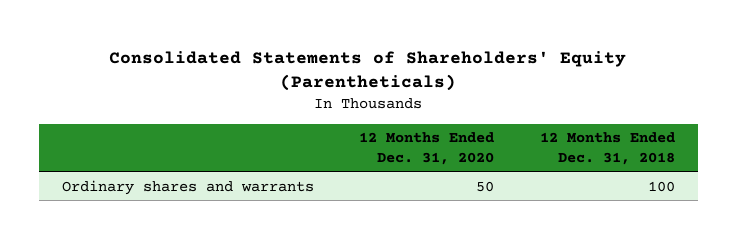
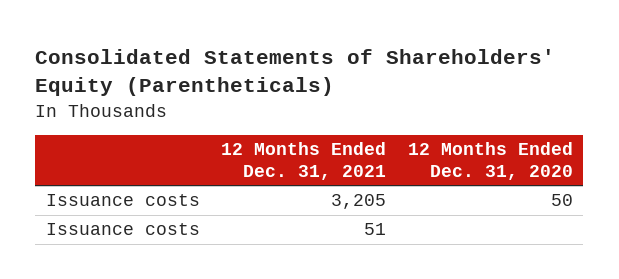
- | 12 Months Ended Dec. 31, 2020 | 12 Months Ended Dec. 31, 2018
+ | 12 Months Ended Dec. 31, 2021 | 12 Months Ended Dec. 31, 2020
- Ordinary shares and warrants | 50 | 100
+ Issuance costs | 3,205 | 50
+ Issuance costs | 51 |

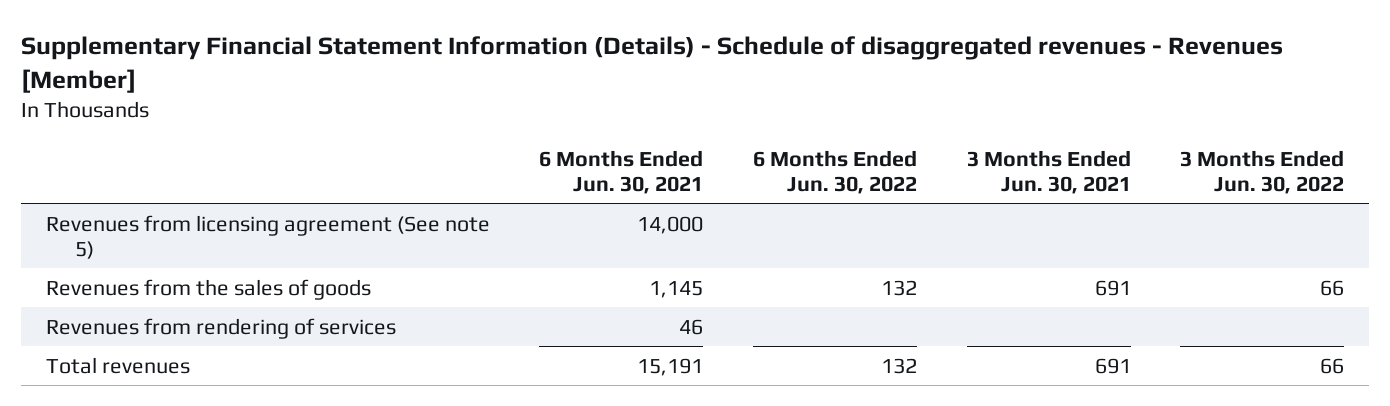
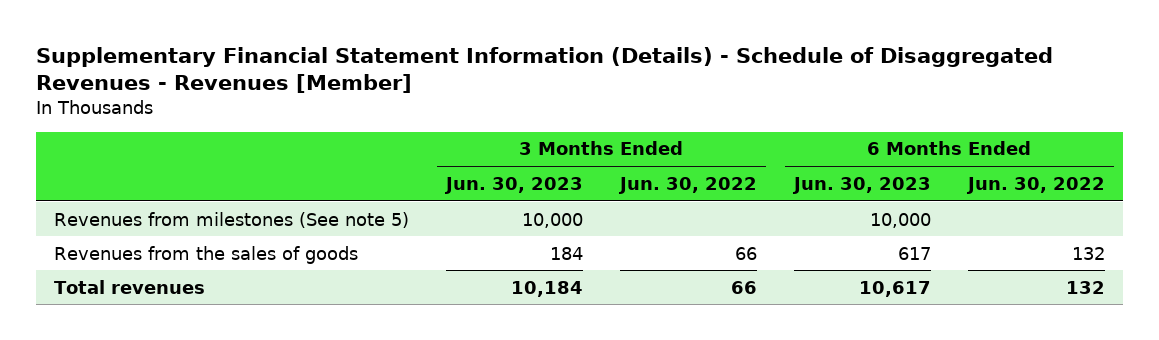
- Supplementary Financial Statement Information (Details) - Schedule of disaggregated revenues - Revenues [Member]
+ Supplementary Financial Statement Information (Details) - Schedule of Disaggregated Revenues - Revenues [Member]
- | 6 Months Ended Jun. 30, 2021 | 6 Months Ended Jun. 30, 2022 | 3 Months Ended Jun. 30, 2021 | 3 Months Ended Jun. 30, 2022
+ | 3 Months Ended Jun. 30, 2023 | 3 Months Ended Jun. 30, 2022 | 6 Months Ended Jun. 30, 2023 | 6 Months Ended Jun. 30, 2022
- Revenues from licensing agreement (See note 5) | 14,000 | | |
+ Revenues from milestones (See note 5) | 10,000 | | 10,000 |
- Revenues from rendering of services | 46 | | |

